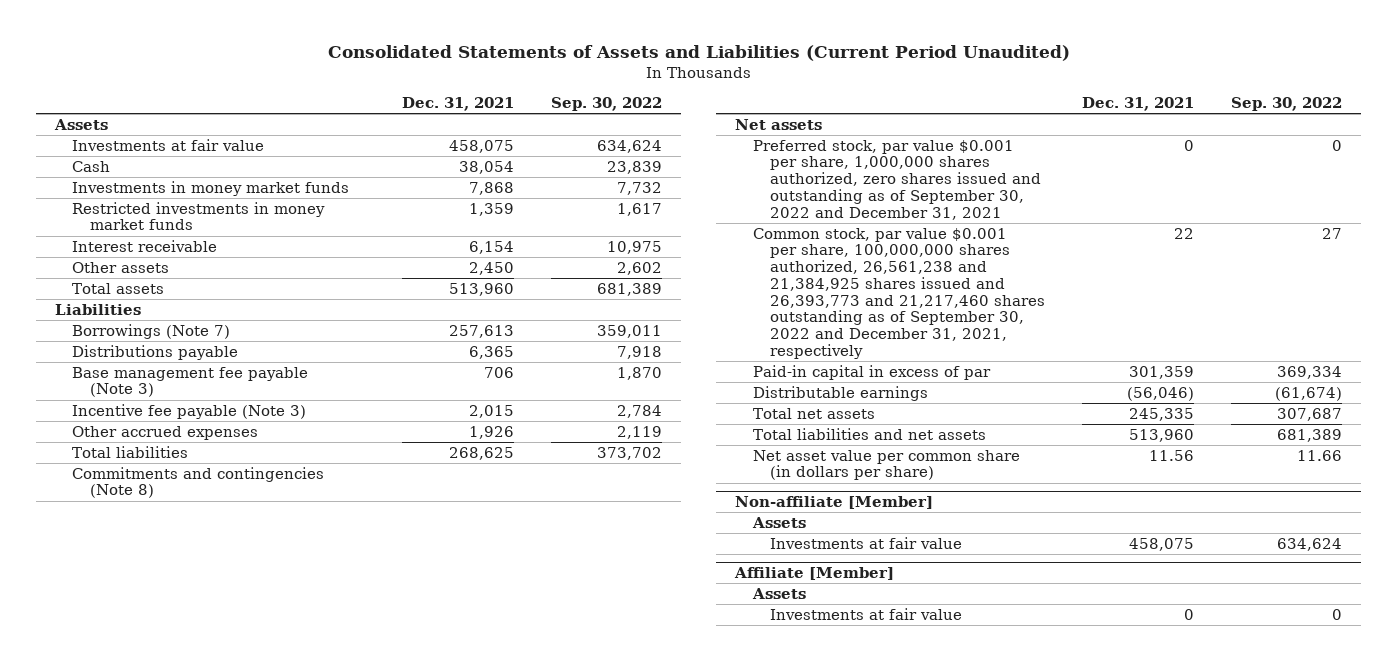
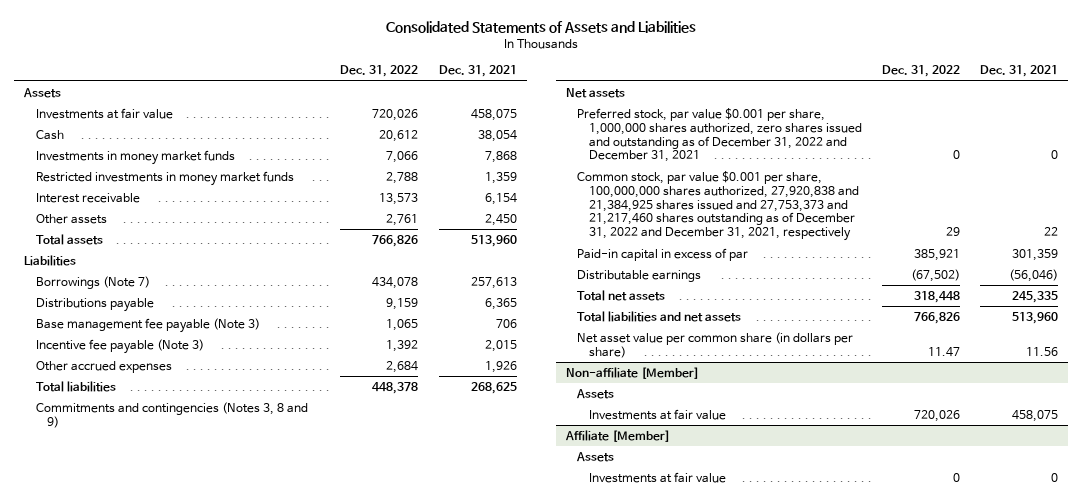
- Consolidated Statements of Assets and Liabilities (Current Period Unaudited)
+ Consolidated Statements of Assets and Liabilities
- | Dec. 31, 2021 | Sep. 30, 2022
+ | Dec. 31, 2022 | Dec. 31, 2021
- Commitments and contingencies (Note 8)
+ Commitments and contingencies (Notes 3, 8 and 9)
- Preferred stock, par value $0.001 per share, 1,000,000 shares authorized, zero shares issued and outstanding as of September 30, 2022 and December 31, 2021 | 0 | 0
- Common stock, par value $0.001 per share, 100,000,000 shares authorized, 26,561,238 and 21,384,925 shares issued and 26,393,773 and 21,217,460 shares outstanding as of September 30, 2022 and December 31, 2021, respectively | 22 | 27
+ Preferred stock, par value $0.001 per share, 1,000,000 shares authorized, zero shares issued and outstanding as of December 31, 2022 and December 31, 2021 | 0 | 0
+ Common stock, par value $0.001 per share, 100,000,000 shares authorized, 27,920,838 and 21,384,925 shares issued and 27,753,373 and 21,217,460 shares outstanding as of December 31, 2022 and December 31, 2021, respectively | 29 | 22

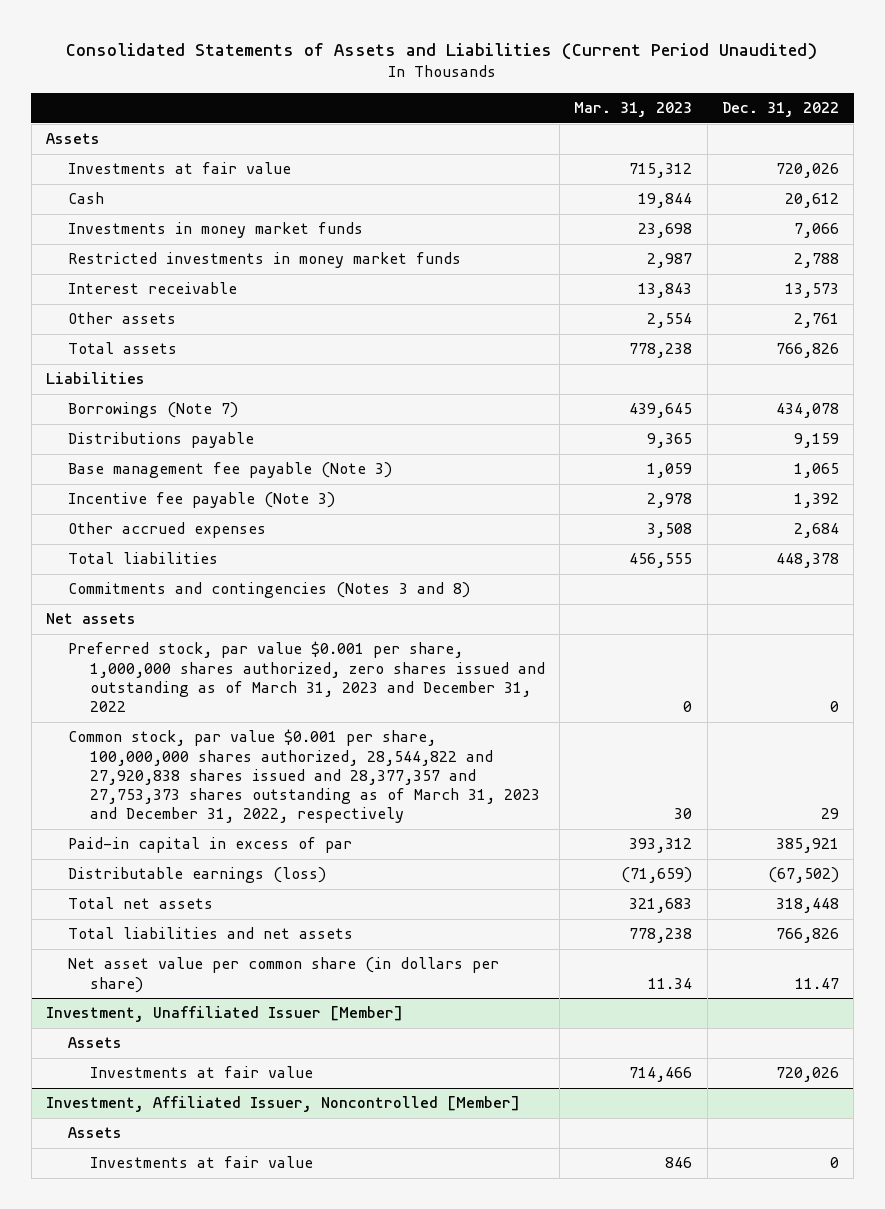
- Consolidated Statements of Assets and Liabilities
+ Consolidated Statements of Assets and Liabilities (Current Period Unaudited)
- | Dec. 31, 2022 | Dec. 31, 2021
+ | Mar. 31, 2023 | Dec. 31, 2022
- Commitments and contingencies (Notes 3, 8 and 9)
+ Commitments and contingencies (Notes 3 and 8)
- Preferred stock, par value $0.001 per share, 1,000,000 shares authorized, zero shares issued and outstanding as of December 31, 2022 and December 31, 2021 | 0 | 0
- Common stock, par value $0.001 per share, 100,000,000 shares authorized, 27,920,838 and 21,384,925 shares issued and 27,753,373 and 21,217,460 shares outstanding as of December 31, 2022 and December 31, 2021, respectively | 29 | 22
+ Preferred stock, par value $0.001 per share, 1,000,000 shares authorized, zero shares issued and outstanding as of March 31, 2023 and December 31, 2022 | 0 | 0
+ Common stock, par value $0.001 per share, 100,000,000 shares authorized, 28,544,822 and 27,920,838 shares issued and 28,377,357 and 27,753,373 shares outstanding as of March 31, 2023 and December 31, 2022, respectively | 30 | 29
- Distributable earnings | (67,502) | (56,046)
+ Distributable earnings (loss) | (71,659) | (67,502)
- Non-affiliate [Member]
+ Investment, Unaffiliated Issuer [Member]
- Affiliate [Member]
+ Investment, Affiliated Issuer, Noncontrolled [Member]

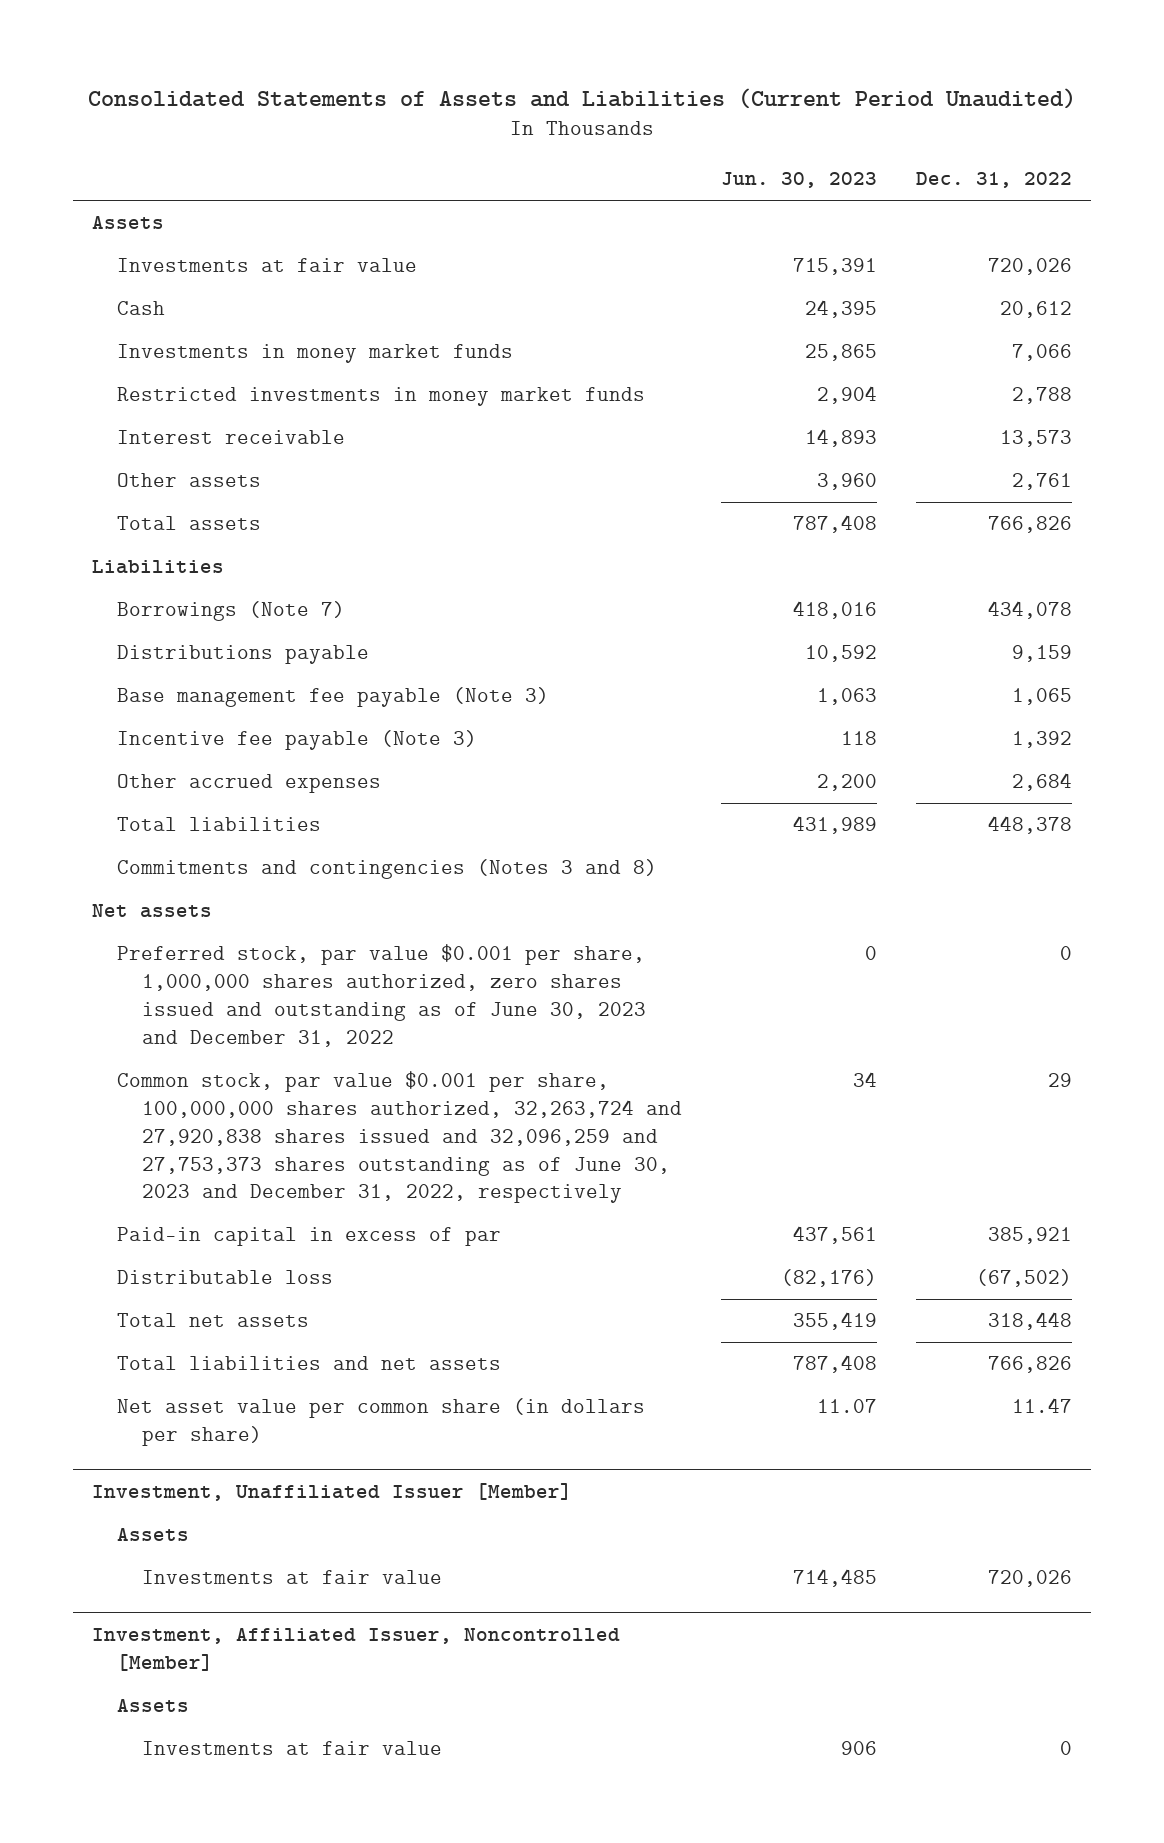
- | Mar. 31, 2023 | Dec. 31, 2022
+ | Jun. 30, 2023 | Dec. 31, 2022
- Preferred stock, par value $0.001 per share, 1,000,000 shares authorized, zero shares issued and outstanding as of March 31, 2023 and December 31, 2022 | 0 | 0
- Common stock, par value $0.001 per share, 100,000,000 shares authorized, 28,544,822 and 27,920,838 shares issued and 28,377,357 and 27,753,373 shares outstanding as of March 31, 2023 and December 31, 2022, respectively | 30 | 29
+ Preferred stock, par value $0.001 per share, 1,000,000 shares authorized, zero shares issued and outstanding as of June 30, 2023 and December 31, 2022 | 0 | 0
+ Common stock, par value $0.001 per share, 100,000,000 shares authorized, 32,263,724 and 27,920,838 shares issued and 32,096,259 and 27,753,373 shares outstanding as of June 30, 2023 and December 31, 2022, respectively | 34 | 29
- Distributable earnings (loss) | (71,659) | (67,502)
+ Distributable loss | (82,176) | (67,502)

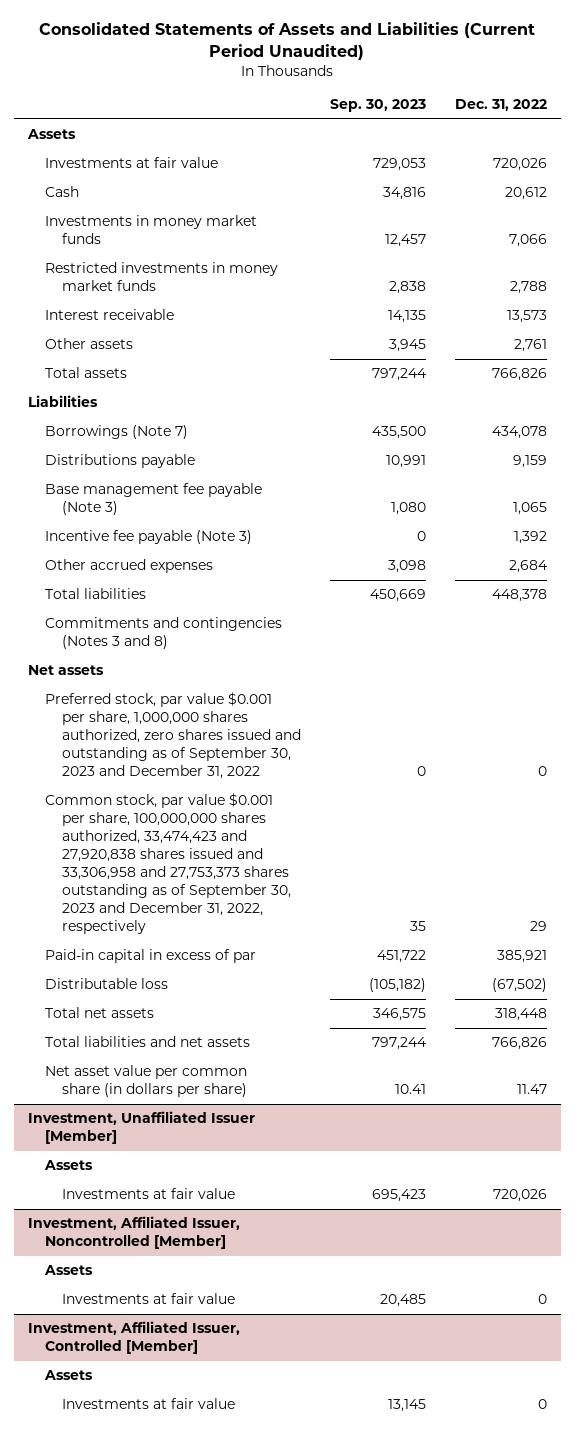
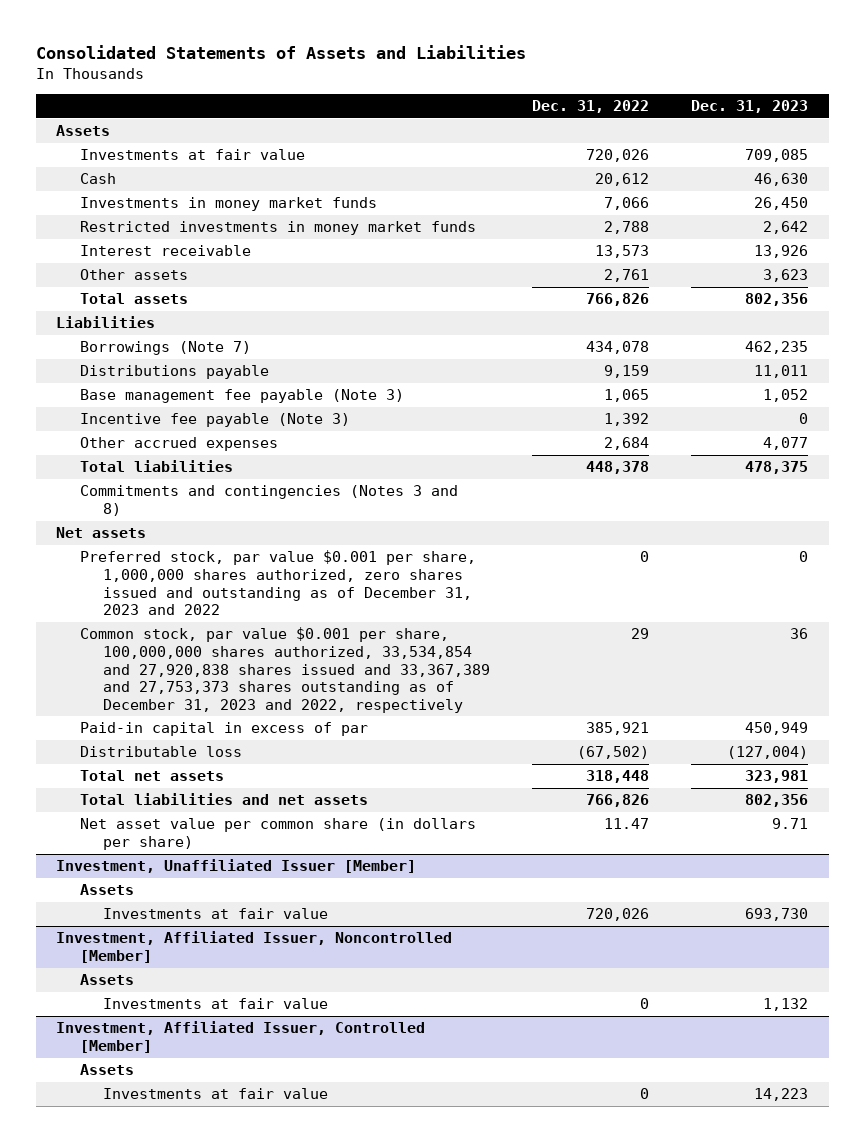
- Consolidated Statements of Assets and Liabilities (Current Period Unaudited)
+ Consolidated Statements of Assets and Liabilities
- | Sep. 30, 2023 | Dec. 31, 2022
+ | Dec. 31, 2022 | Dec. 31, 2023
- Preferred stock, par value $0.001 per share, 1,000,000 shares authorized, zero shares issued and outstanding as of September 30, 2023 and December 31, 2022 | 0 | 0
- Common stock, par value $0.001 per share, 100,000,000 shares authorized, 33,474,423 and 27,920,838 shares issued and 33,306,958 and 27,753,373 shares outstanding as of September 30, 2023 and December 31, 2022, respectively | 35 | 29
+ Preferred stock, par value $0.001 per share, 1,000,000 shares authorized, zero shares issued and outstanding as of December 31, 2023 and 2022 | 0 | 0
+ Common stock, par value $0.001 per share, 100,000,000 shares authorized, 33,534,854 and 27,920,838 shares issued and 33,367,389 and 27,753,373 shares outstanding as of December 31, 2023 and 2022, respectively | 29 | 36

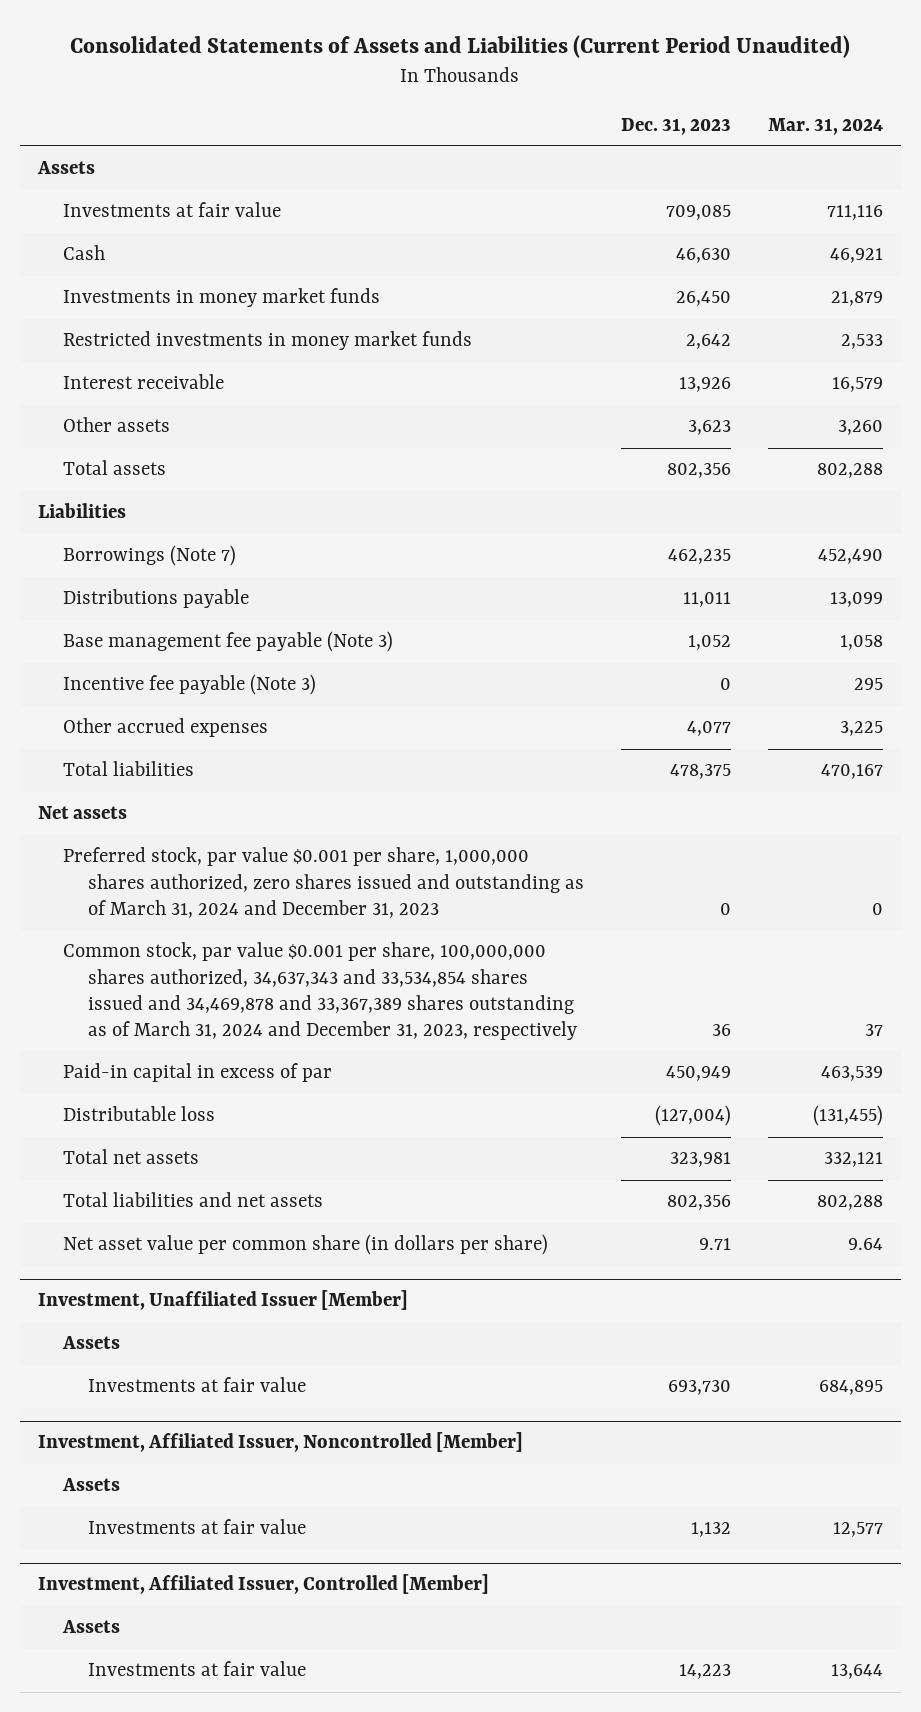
- Consolidated Statements of Assets and Liabilities
+ Consolidated Statements of Assets and Liabilities (Current Period Unaudited)
- | Dec. 31, 2022 | Dec. 31, 2023
+ | Dec. 31, 2023 | Mar. 31, 2024
- Commitments and contingencies (Notes 3 and 8)
- Preferred stock, par value $0.001 per share, 1,000,000 shares authorized, zero shares issued and outstanding as of December 31, 2023 and 2022 | 0 | 0
- Common stock, par value $0.001 per share, 100,000,000 shares authorized, 33,534,854 and 27,920,838 shares issued and 33,367,389 and 27,753,373 shares outstanding as of December 31, 2023 and 2022, respectively | 29 | 36
+ Preferred stock, par value $0.001 per share, 1,000,000 shares authorized, zero shares issued and outstanding as of March 31, 2024 and December 31, 2023 | 0 | 0
+ Common stock, par value $0.001 per share, 100,000,000 shares authorized, 34,637,343 and 33,534,854 shares issued and 34,469,878 and 33,367,389 shares outstanding as of March 31, 2024 and December 31, 2023, respectively | 36 | 37

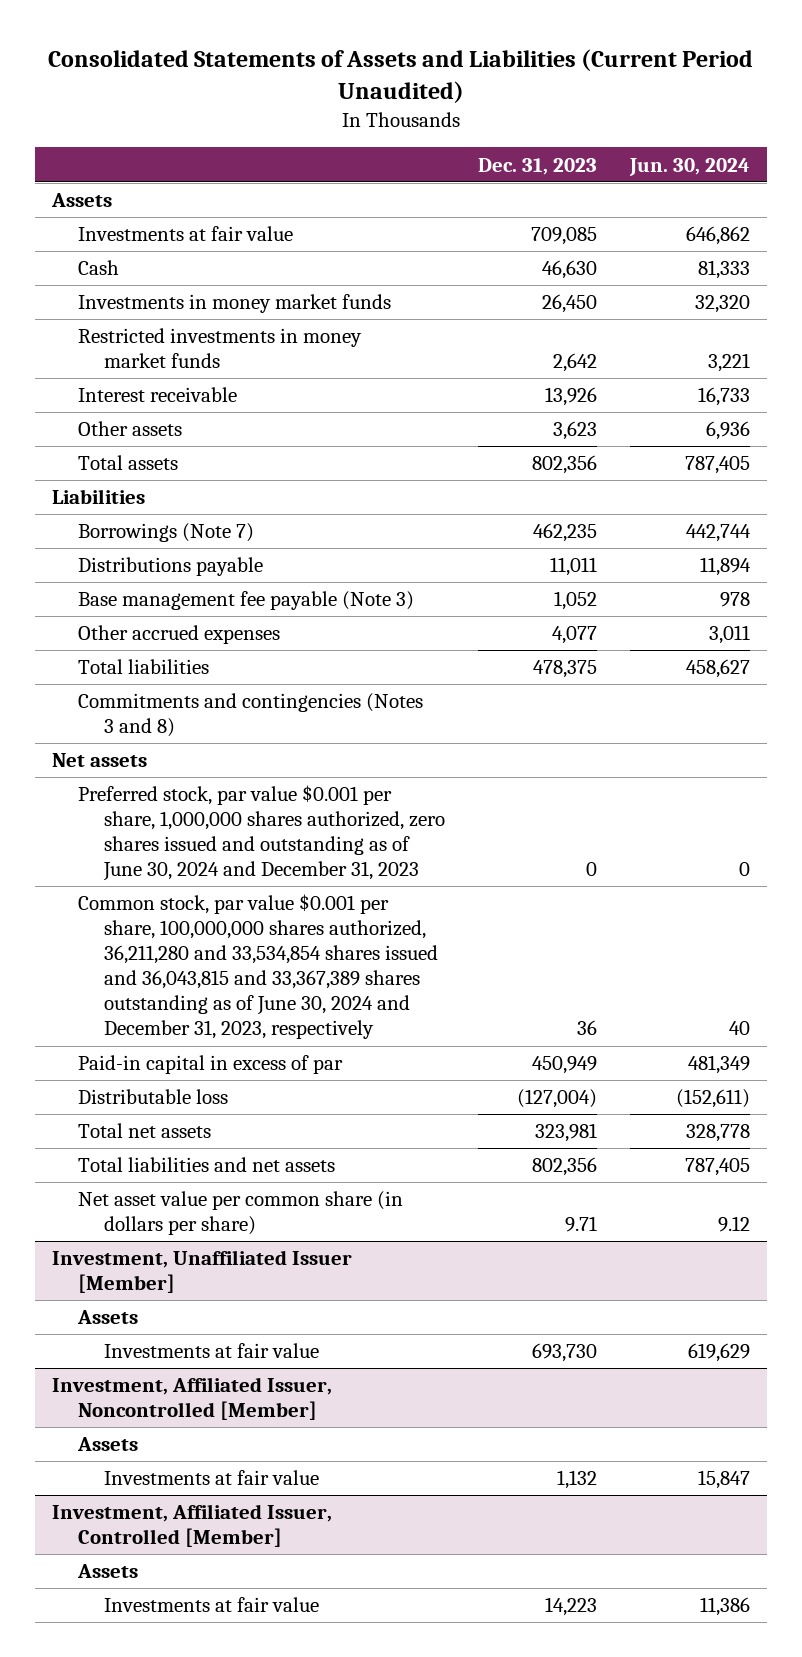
- | Dec. 31, 2023 | Mar. 31, 2024
+ | Dec. 31, 2023 | Jun. 30, 2024
- Incentive fee payable (Note 3) | 0 | 295
+ Commitments and contingencies (Notes 3 and 8)
- Preferred stock, par value $0.001 per share, 1,000,000 shares authorized, zero shares issued and outstanding as of March 31, 2024 and December 31, 2023 | 0 | 0
- Common stock, par value $0.001 per share, 100,000,000 shares authorized, 34,637,343 and 33,534,854 shares issued and 34,469,878 and 33,367,389 shares outstanding as of March 31, 2024 and December 31, 2023, respectively | 36 | 37
+ Preferred stock, par value $0.001 per share, 1,000,000 shares authorized, zero shares issued and outstanding as of June 30, 2024 and December 31, 2023 | 0 | 0
+ Common stock, par value $0.001 per share, 100,000,000 shares authorized, 36,211,280 and 33,534,854 shares issued and 36,043,815 and 33,367,389 shares outstanding as of June 30, 2024 and December 31, 2023, respectively | 36 | 40

